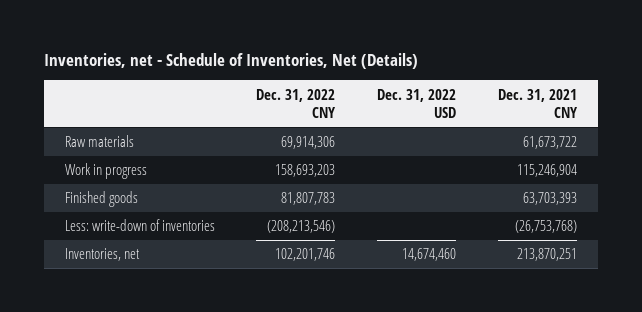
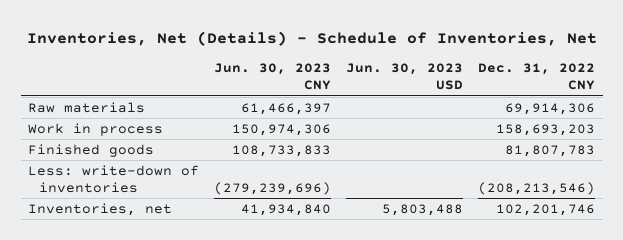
- Inventories, net - Schedule of Inventories, Net (Details)
+ Inventories, Net (Details) - Schedule of Inventories, Net
- | Dec. 31, 2022 CNY | Dec. 31, 2022 USD | Dec. 31, 2021 CNY
+ | Jun. 30, 2023 CNY | Jun. 30, 2023 USD | Dec. 31, 2022 CNY
- Work in progress | 158,693,203 | | 115,246,904
+ Work in process | 150,974,306 | | 158,693,203

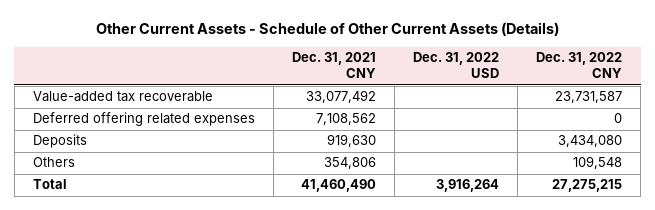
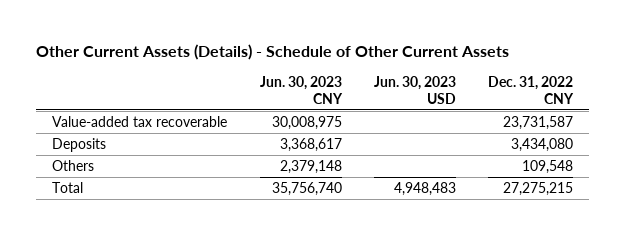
- Other Current Assets - Schedule of Other Current Assets (Details)
+ Other Current Assets (Details) - Schedule of Other Current Assets
- | Dec. 31, 2021 CNY | Dec. 31, 2022 USD | Dec. 31, 2022 CNY
+ | Jun. 30, 2023 CNY | Jun. 30, 2023 USD | Dec. 31, 2022 CNY
- Deferred offering related expenses | 7,108,562 | | 0

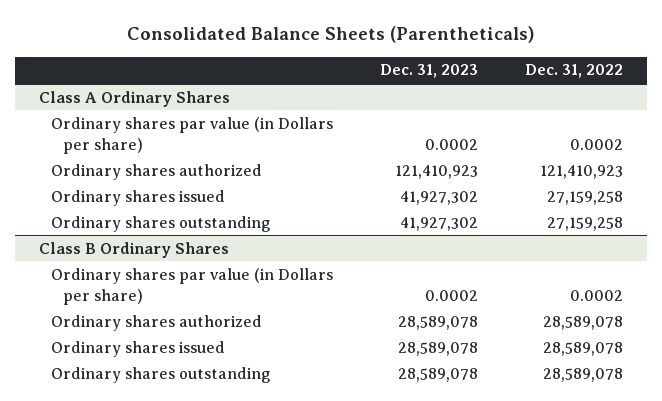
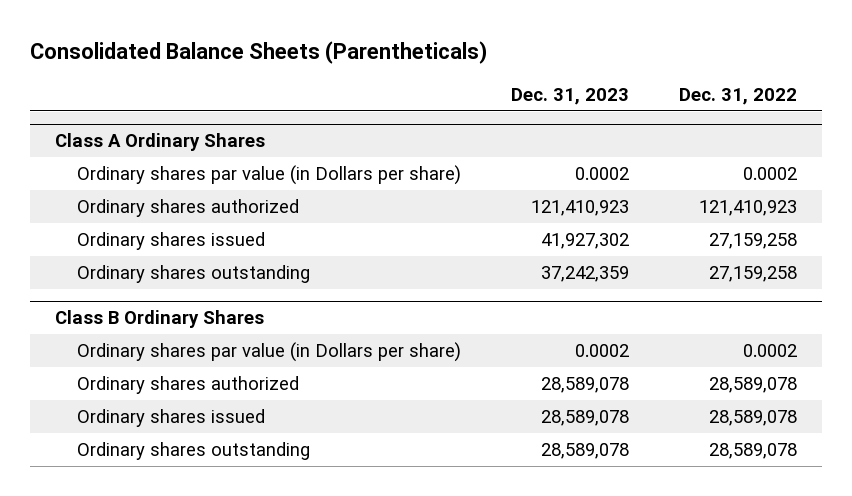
@ Class A Ordinary Shares
- Ordinary shares outstanding | 41,927,302 | 27,159,258
+ Ordinary shares outstanding | 37,242,359 | 27,159,258

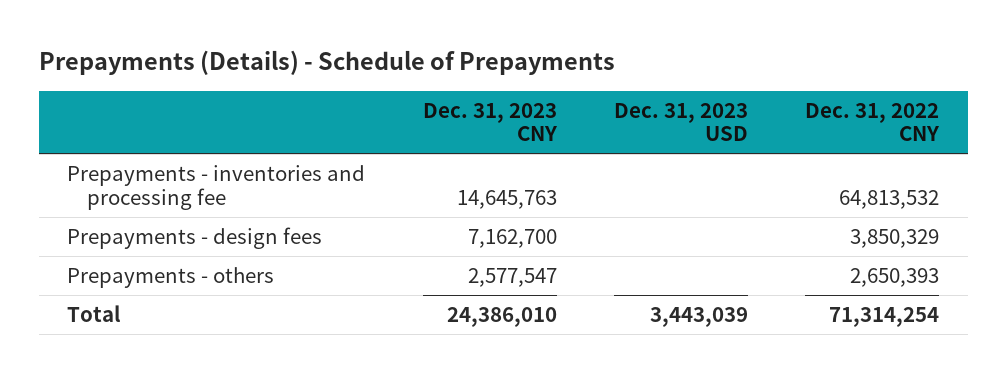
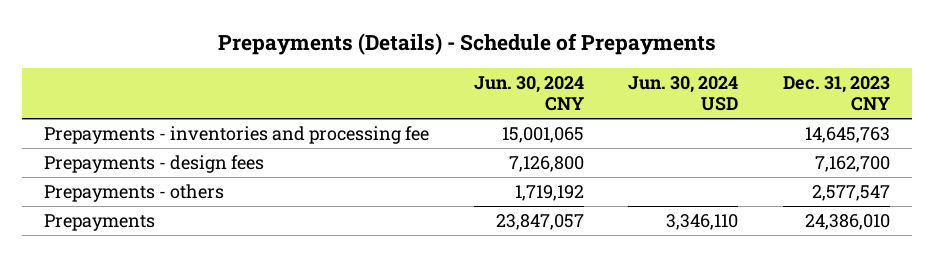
- | Dec. 31, 2023 CNY | Dec. 31, 2023 USD | Dec. 31, 2022 CNY
+ | Jun. 30, 2024 CNY | Jun. 30, 2024 USD | Dec. 31, 2023 CNY
- Total | 24,386,010 | 3,443,039 | 71,314,254
+ Prepayments | 23,847,057 | 3,346,110 | 24,386,010

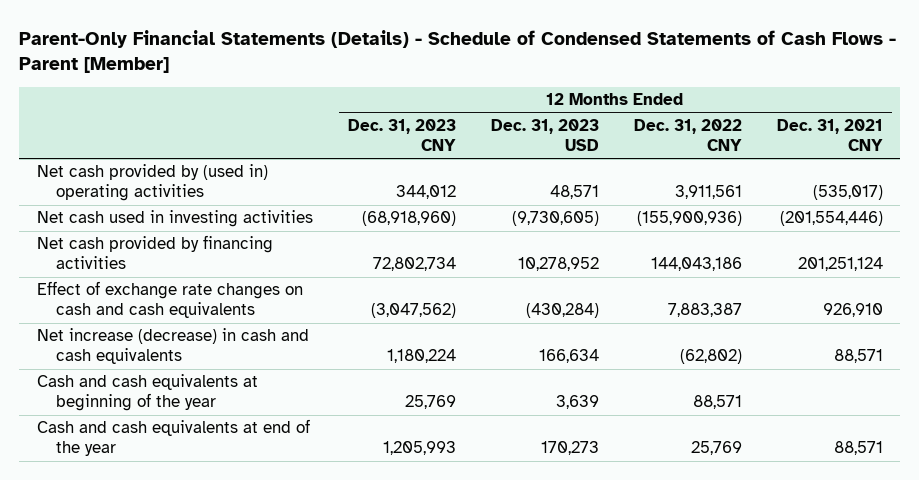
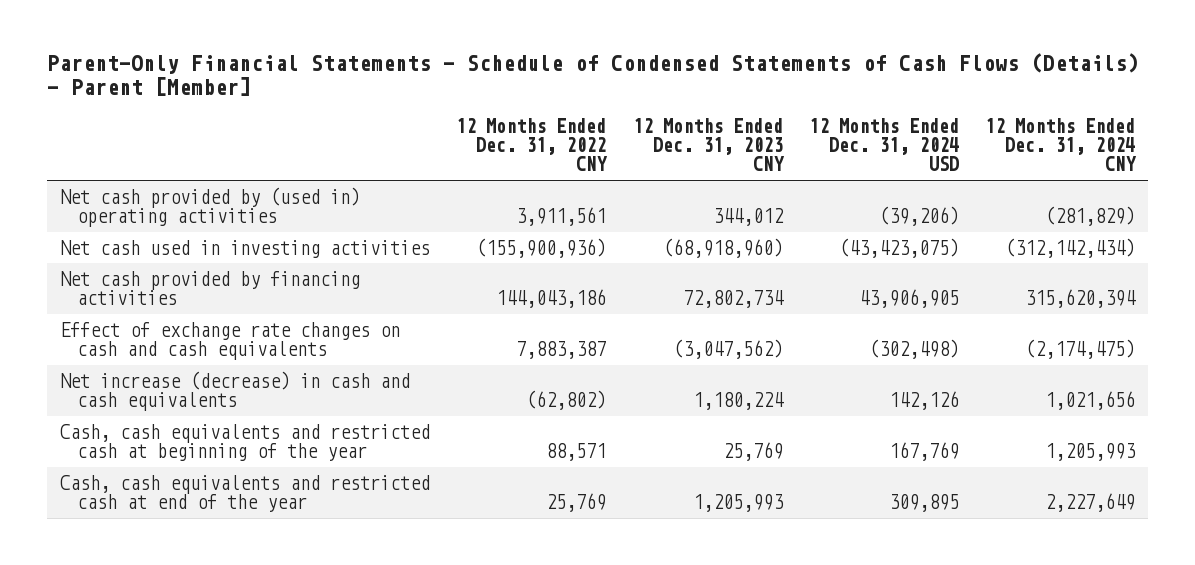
- Parent-Only Financial Statements (Details) - Schedule of Condensed Statements of Cash Flows - Parent [Member]
+ Parent-Only Financial Statements - Schedule of Condensed Statements of Cash Flows (Details) - Parent [Member]
- | 12 Months Ended Dec. 31, 2023 CNY | 12 Months Ended Dec. 31, 2023 USD | 12 Months Ended Dec. 31, 2022 CNY | 12 Months Ended Dec. 31, 2021 CNY
+ | 12 Months Ended Dec. 31, 2022 CNY | 12 Months Ended Dec. 31, 2023 CNY | 12 Months Ended Dec. 31, 2024 USD | 12 Months Ended Dec. 31, 2024 CNY
- Cash and cash equivalents at beginning of the year | 25,769 | 3,639 | 88,571 |
- Cash and cash equivalents at end of the year | 1,205,993 | 170,273 | 25,769 | 88,571
+ Cash, cash equivalents and restricted cash at beginning of the year | 88,571 | 25,769 | 167,769 | 1,205,993
+ Cash, cash equivalents and restricted cash at end of the year | 25,769 | 1,205,993 | 309,895 | 2,227,649

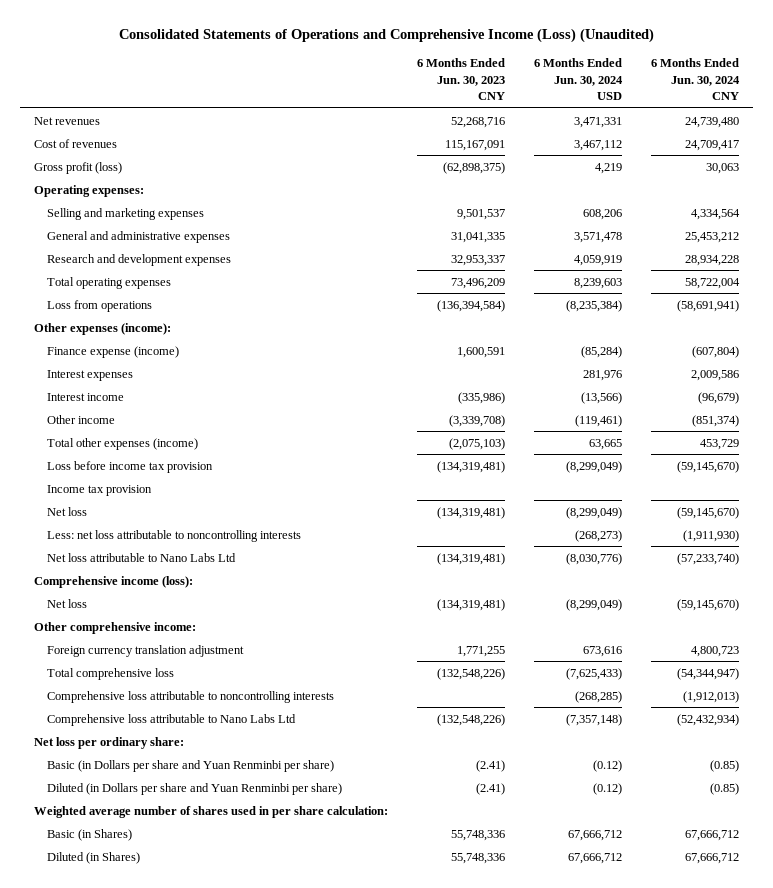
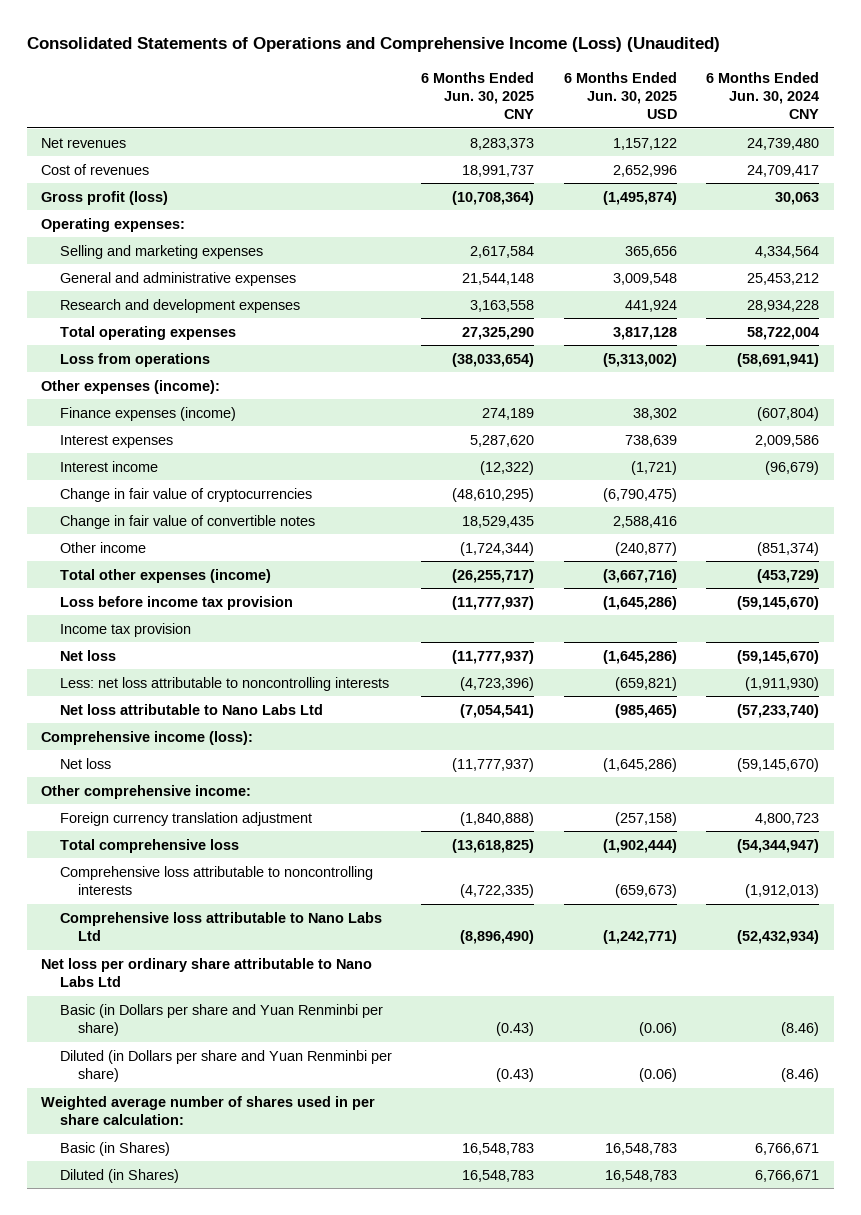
- | 6 Months Ended Jun. 30, 2023 CNY | 6 Months Ended Jun. 30, 2024 USD | 6 Months Ended Jun. 30, 2024 CNY
+ | 6 Months Ended Jun. 30, 2025 CNY | 6 Months Ended Jun. 30, 2025 USD | 6 Months Ended Jun. 30, 2024 CNY
- Finance expense (income) | 1,600,591 | (85,284) | (607,804)
+ Finance expenses (income) | 274,189 | 38,302 | (607,804)
+ Change in fair value of cryptocurrencies | (48,610,295) | (6,790,475) |
+ Change in fair value of convertible notes | 18,529,435 | 2,588,416 |
- Total other expenses (income) | (2,075,103) | 63,665 | 453,729
+ Total other expenses (income) | (26,255,717) | (3,667,716) | (453,729)
- Net loss per ordinary share:
- Basic (in Dollars per share and Yuan Renminbi per share) | (2.41) | (0.12) | (0.85)
- Diluted (in Dollars per share and Yuan Renminbi per share) | (2.41) | (0.12) | (0.85)
+ Net loss per ordinary share attributable to Nano Labs Ltd
+ Basic (in Dollars per share and Yuan Renminbi per share) | (0.43) | (0.06) | (8.46)
+ Diluted (in Dollars per share and Yuan Renminbi per share) | (0.43) | (0.06) | (8.46)
- Basic (in Shares) | 55,748,336 | 67,666,712 | 67,666,712
- Diluted (in Shares) | 55,748,336 | 67,666,712 | 67,666,712
+ Basic (in Shares) | 16,548,783 | 16,548,783 | 6,766,671
+ Diluted (in Shares) | 16,548,783 | 16,548,783 | 6,766,671

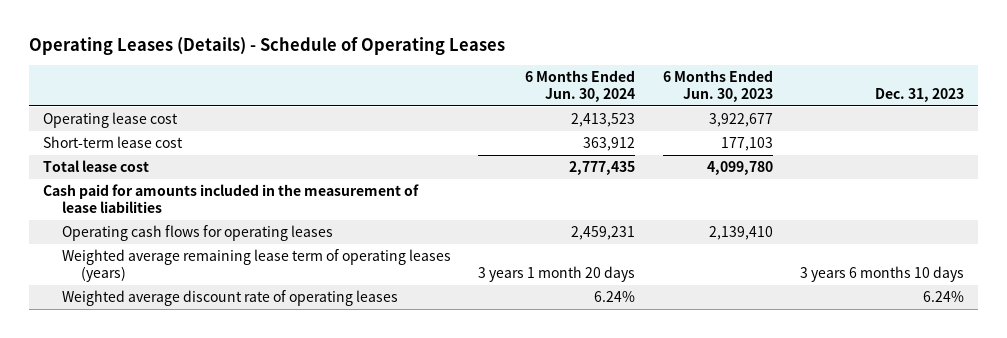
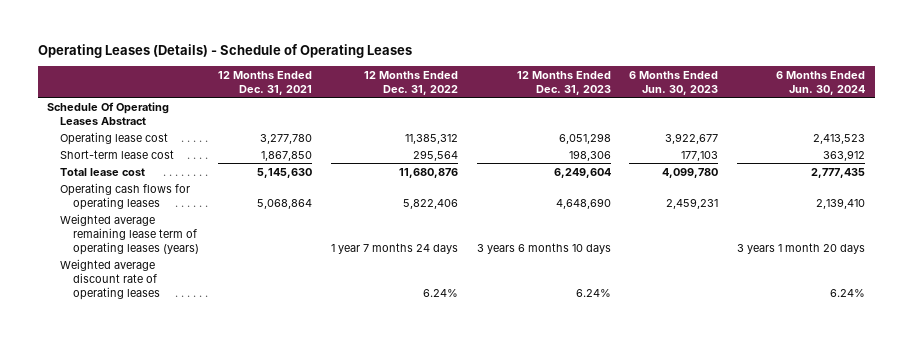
- | 6 Months Ended Jun. 30, 2024 | 6 Months Ended Jun. 30, 2023 | Dec. 31, 2023
+ | 12 Months Ended Dec. 31, 2021 | 12 Months Ended Dec. 31, 2022 | 12 Months Ended Dec. 31, 2023 | 6 Months Ended Jun. 30, 2023 | 6 Months Ended Jun. 30, 2024
+ Schedule Of Operating Leases Abstract
- Cash paid for amounts included in the measurement of lease liabilities
- Operating cash flows for operating leases | 2,459,231 | 2,139,410 |
+ Operating cash flows for operating leases | 5,068,864 | 5,822,406 | 4,648,690 | 2,459,231 | 2,139,410

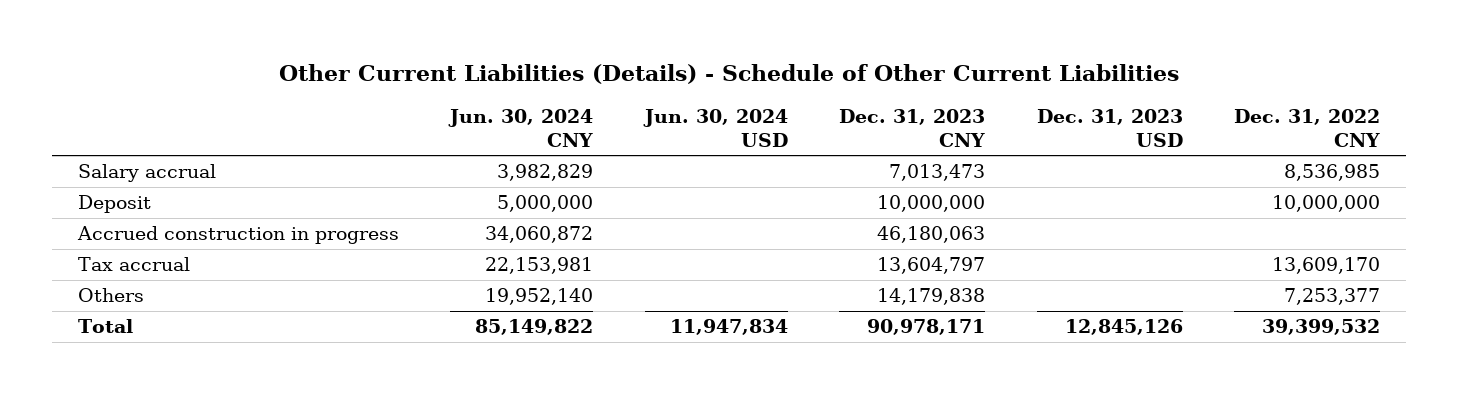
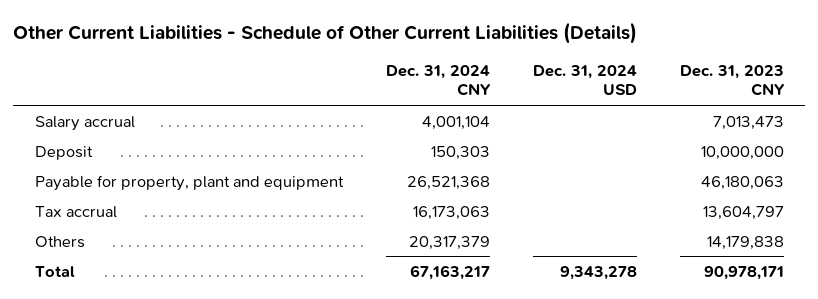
- Other Current Liabilities (Details) - Schedule of Other Current Liabilities
+ Other Current Liabilities - Schedule of Other Current Liabilities (Details)
- | Jun. 30, 2024 CNY | Jun. 30, 2024 USD | Dec. 31, 2023 CNY | Dec. 31, 2023 USD | Dec. 31, 2022 CNY
+ | Dec. 31, 2024 CNY | Dec. 31, 2024 USD | Dec. 31, 2023 CNY
- Accrued construction in progress | 34,060,872 | | 46,180,063 | |
+ Payable for property, plant and equipment | 26,521,368 | | 46,180,063

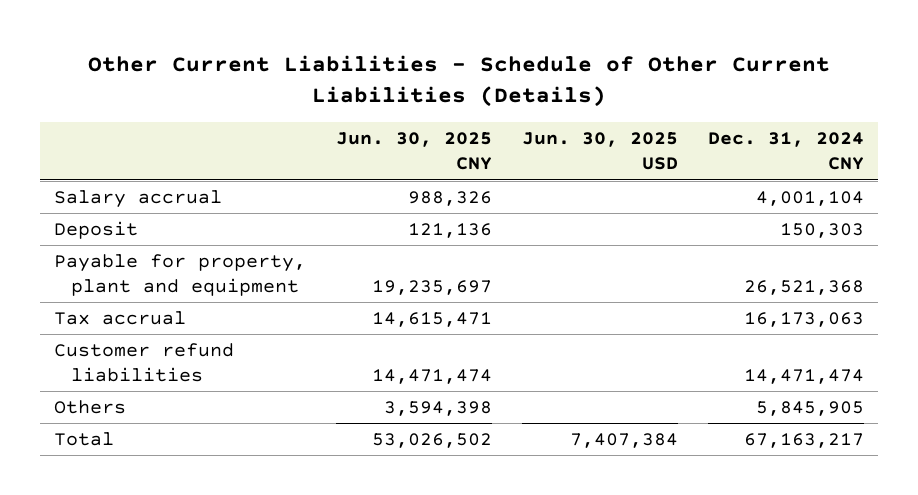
- | Dec. 31, 2024 CNY | Dec. 31, 2024 USD | Dec. 31, 2023 CNY
+ | Jun. 30, 2025 CNY | Jun. 30, 2025 USD | Dec. 31, 2024 CNY
- Others | 20,317,379 | | 14,179,838
+ Customer refund liabilities | 14,471,474 | | 14,471,474
+ Others | 3,594,398 | | 5,845,905

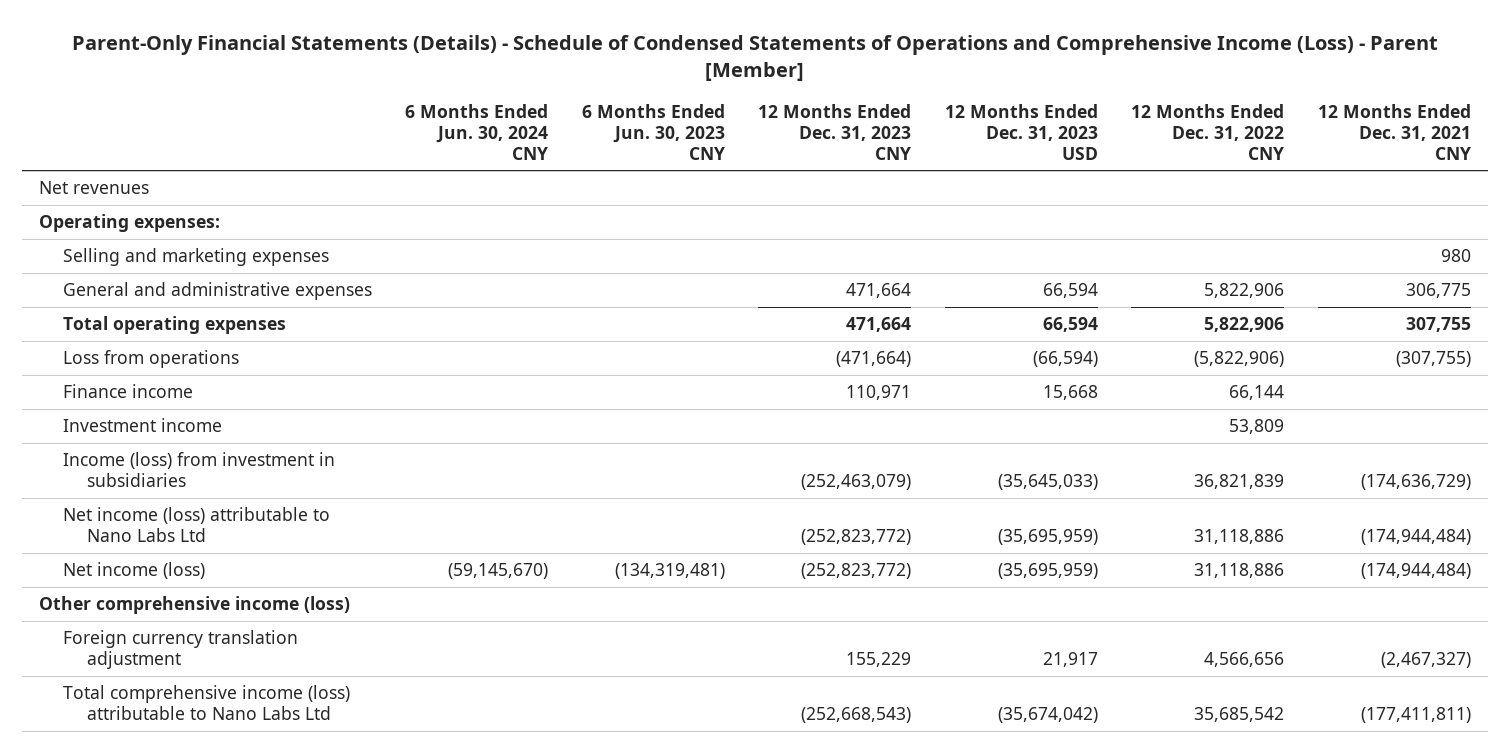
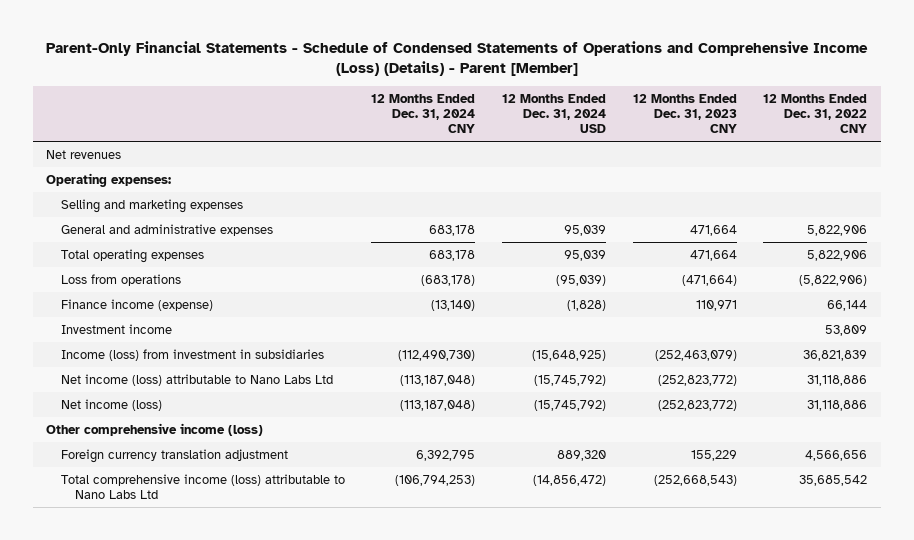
- Parent-Only Financial Statements (Details) - Schedule of Condensed Statements of Operations and Comprehensive Income (Loss) - Parent [Member]
+ Parent-Only Financial Statements - Schedule of Condensed Statements of Operations and Comprehensive Income (Loss) (Details) - Parent [Member]
- | 6 Months Ended Jun. 30, 2024 CNY | 6 Months Ended Jun. 30, 2023 CNY | 12 Months Ended Dec. 31, 2023 CNY | 12 Months Ended Dec. 31, 2023 USD | 12 Months Ended Dec. 31, 2022 CNY | 12 Months Ended Dec. 31, 2021 CNY
+ | 12 Months Ended Dec. 31, 2024 CNY | 12 Months Ended Dec. 31, 2024 USD | 12 Months Ended Dec. 31, 2023 CNY | 12 Months Ended Dec. 31, 2022 CNY
- Finance income | | | 110,971 | 15,668 | 66,144 |
+ Finance income (expense) | (13,140) | (1,828) | 110,971 | 66,144

